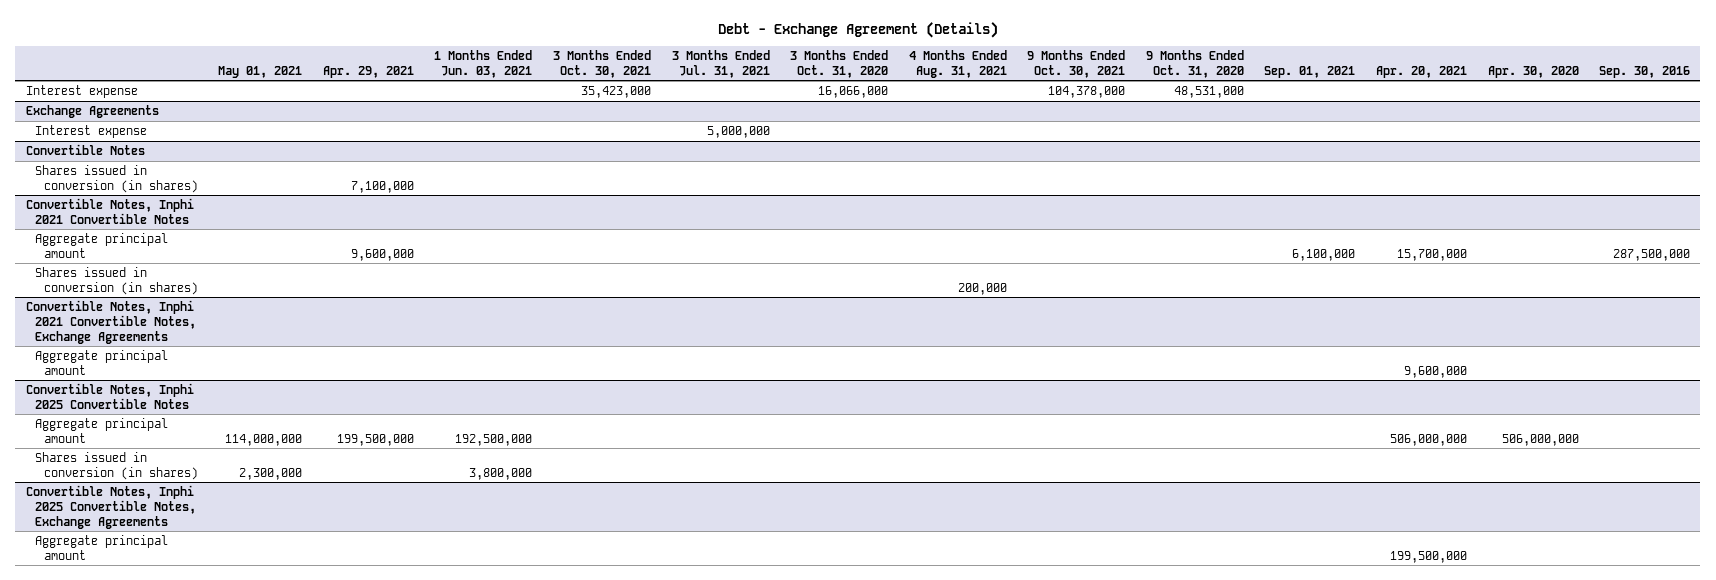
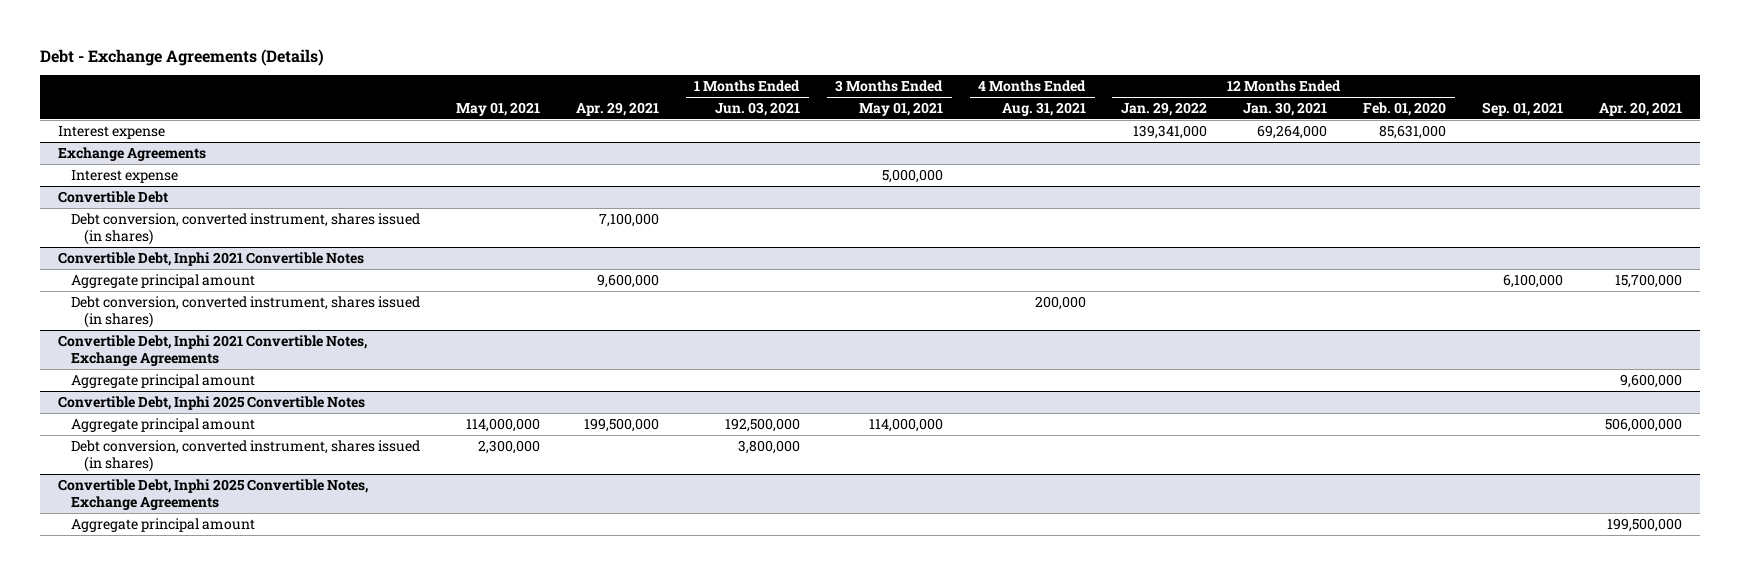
- Debt - Exchange Agreement (Details)
+ Debt - Exchange Agreements (Details)
- | May 01, 2021 | Apr. 29, 2021 | 1 Months Ended Jun. 03, 2021 | 3 Months Ended Oct. 30, 2021 | 3 Months Ended Jul. 31, 2021 | 3 Months Ended Oct. 31, 2020 | 4 Months Ended Aug. 31, 2021 | 9 Months Ended Oct. 30, 2021 | 9 Months Ended Oct. 31, 2020 | Sep. 01, 2021 | Apr. 20, 2021 | Apr. 30, 2020 | Sep. 30, 2016
+ | May 01, 2021 | Apr. 29, 2021 | 1 Months Ended Jun. 03, 2021 | 3 Months Ended May 01, 2021 | 4 Months Ended Aug. 31, 2021 | 12 Months Ended Jan. 29, 2022 | 12 Months Ended Jan. 30, 2021 | 12 Months Ended Feb. 01, 2020 | Sep. 01, 2021 | Apr. 20, 2021
- Convertible Notes
- Shares issued in conversion (in shares) | | 7,100,000 | | | | | | | | | | |
- Convertible Notes, Inphi 2021 Convertible Notes
+ Convertible Debt
+ Debt conversion, converted instrument, shares issued (in shares) | | 7,100,000 | | | | | | | |
+ Convertible Debt, Inphi 2021 Convertible Notes
- Shares issued in conversion (in shares) | | | | | | | 200,000 | | | | | |
- Convertible Notes, Inphi 2021 Convertible Notes, Exchange Agreements
+ Debt conversion, converted instrument, shares issued (in shares) | | | | | 200,000 | | | | |
+ Convertible Debt, Inphi 2021 Convertible Notes, Exchange Agreements
- Convertible Notes, Inphi 2025 Convertible Notes
+ Convertible Debt, Inphi 2025 Convertible Notes
- Shares issued in conversion (in shares) | 2,300,000 | | 3,800,000 | | | | | | | | | |
- Convertible Notes, Inphi 2025 Convertible Notes, Exchange Agreements
+ Debt conversion, converted instrument, shares issued (in shares) | 2,300,000 | | 3,800,000 | | | | | | |
+ Convertible Debt, Inphi 2025 Convertible Notes, Exchange Agreements

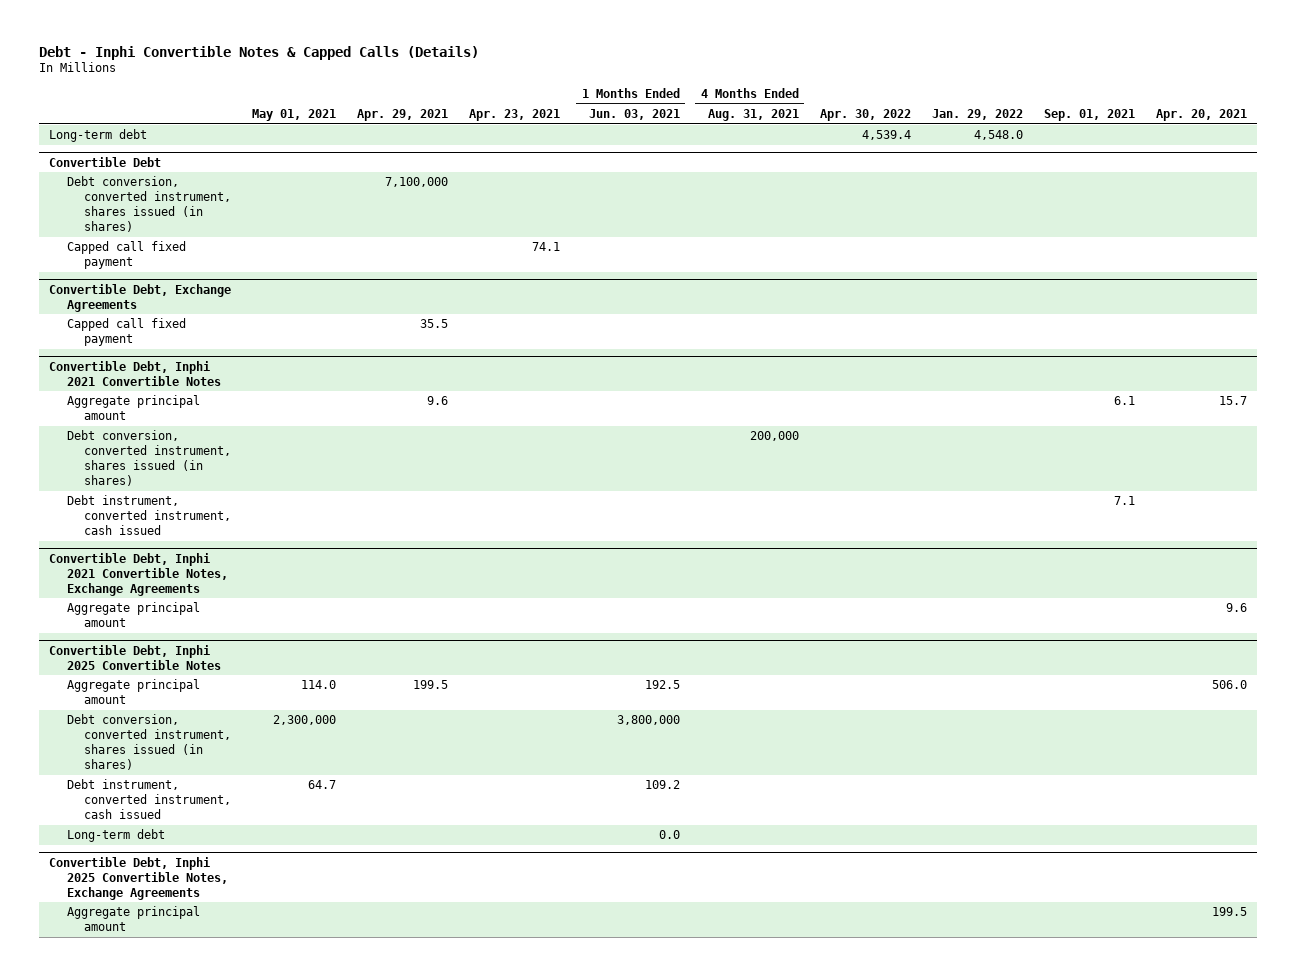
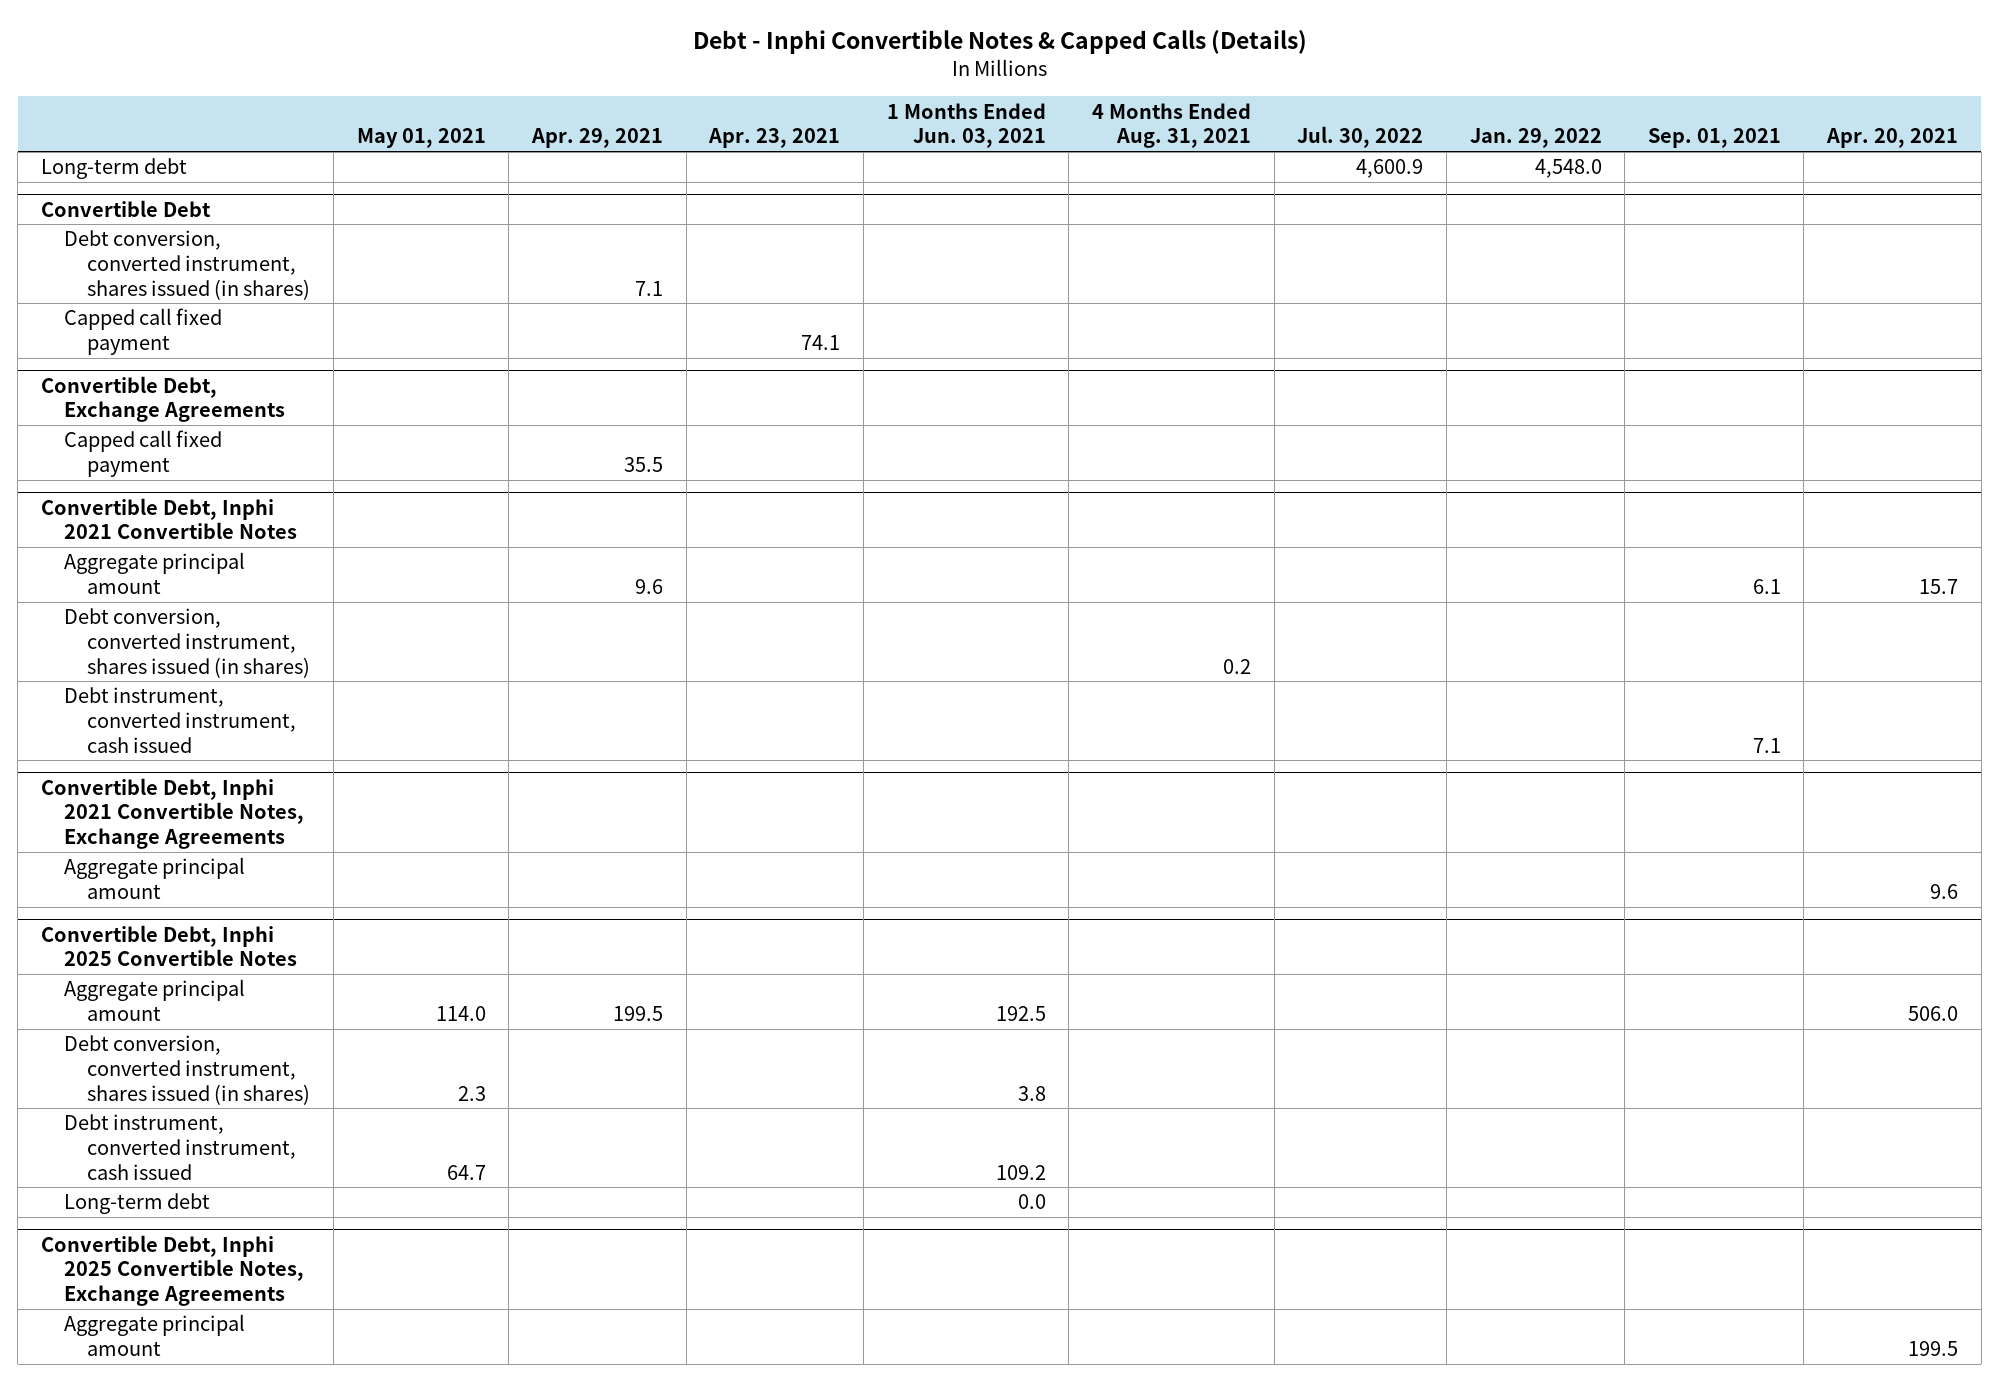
- | May 01, 2021 | Apr. 29, 2021 | Apr. 23, 2021 | 1 Months Ended Jun. 03, 2021 | 4 Months Ended Aug. 31, 2021 | Apr. 30, 2022 | Jan. 29, 2022 | Sep. 01, 2021 | Apr. 20, 2021
+ | May 01, 2021 | Apr. 29, 2021 | Apr. 23, 2021 | 1 Months Ended Jun. 03, 2021 | 4 Months Ended Aug. 31, 2021 | Jul. 30, 2022 | Jan. 29, 2022 | Sep. 01, 2021 | Apr. 20, 2021
@ Convertible Debt
- Debt conversion, converted instrument, shares issued (in shares) | | 7,100,000 | | | | | | |
+ Debt conversion, converted instrument, shares issued (in shares) | | 7.1 | | | | | | |
@ Convertible Debt, Inphi 2021 Convertible Notes
- Debt conversion, converted instrument, shares issued (in shares) | | | | | 200,000 | | | |
+ Debt conversion, converted instrument, shares issued (in shares) | | | | | 0.2 | | | |
@ Convertible Debt, Inphi 2025 Convertible Notes
- Debt conversion, converted instrument, shares issued (in shares) | 2,300,000 | | | 3,800,000 | | | | |
+ Debt conversion, converted instrument, shares issued (in shares) | 2.3 | | | 3.8 | | | | |

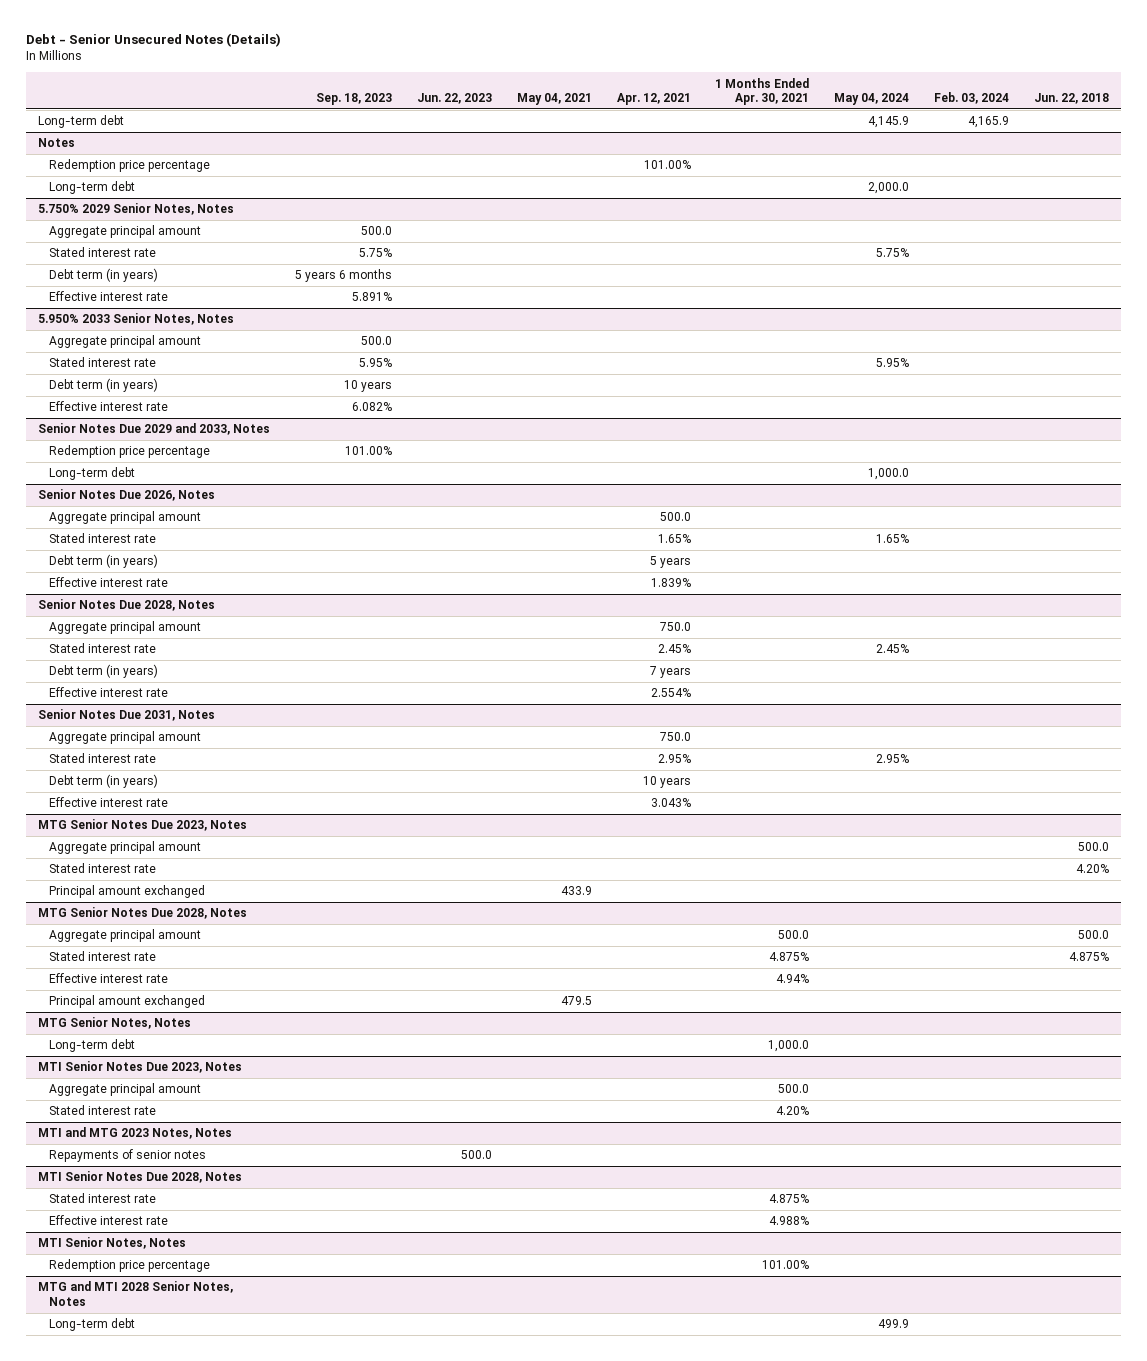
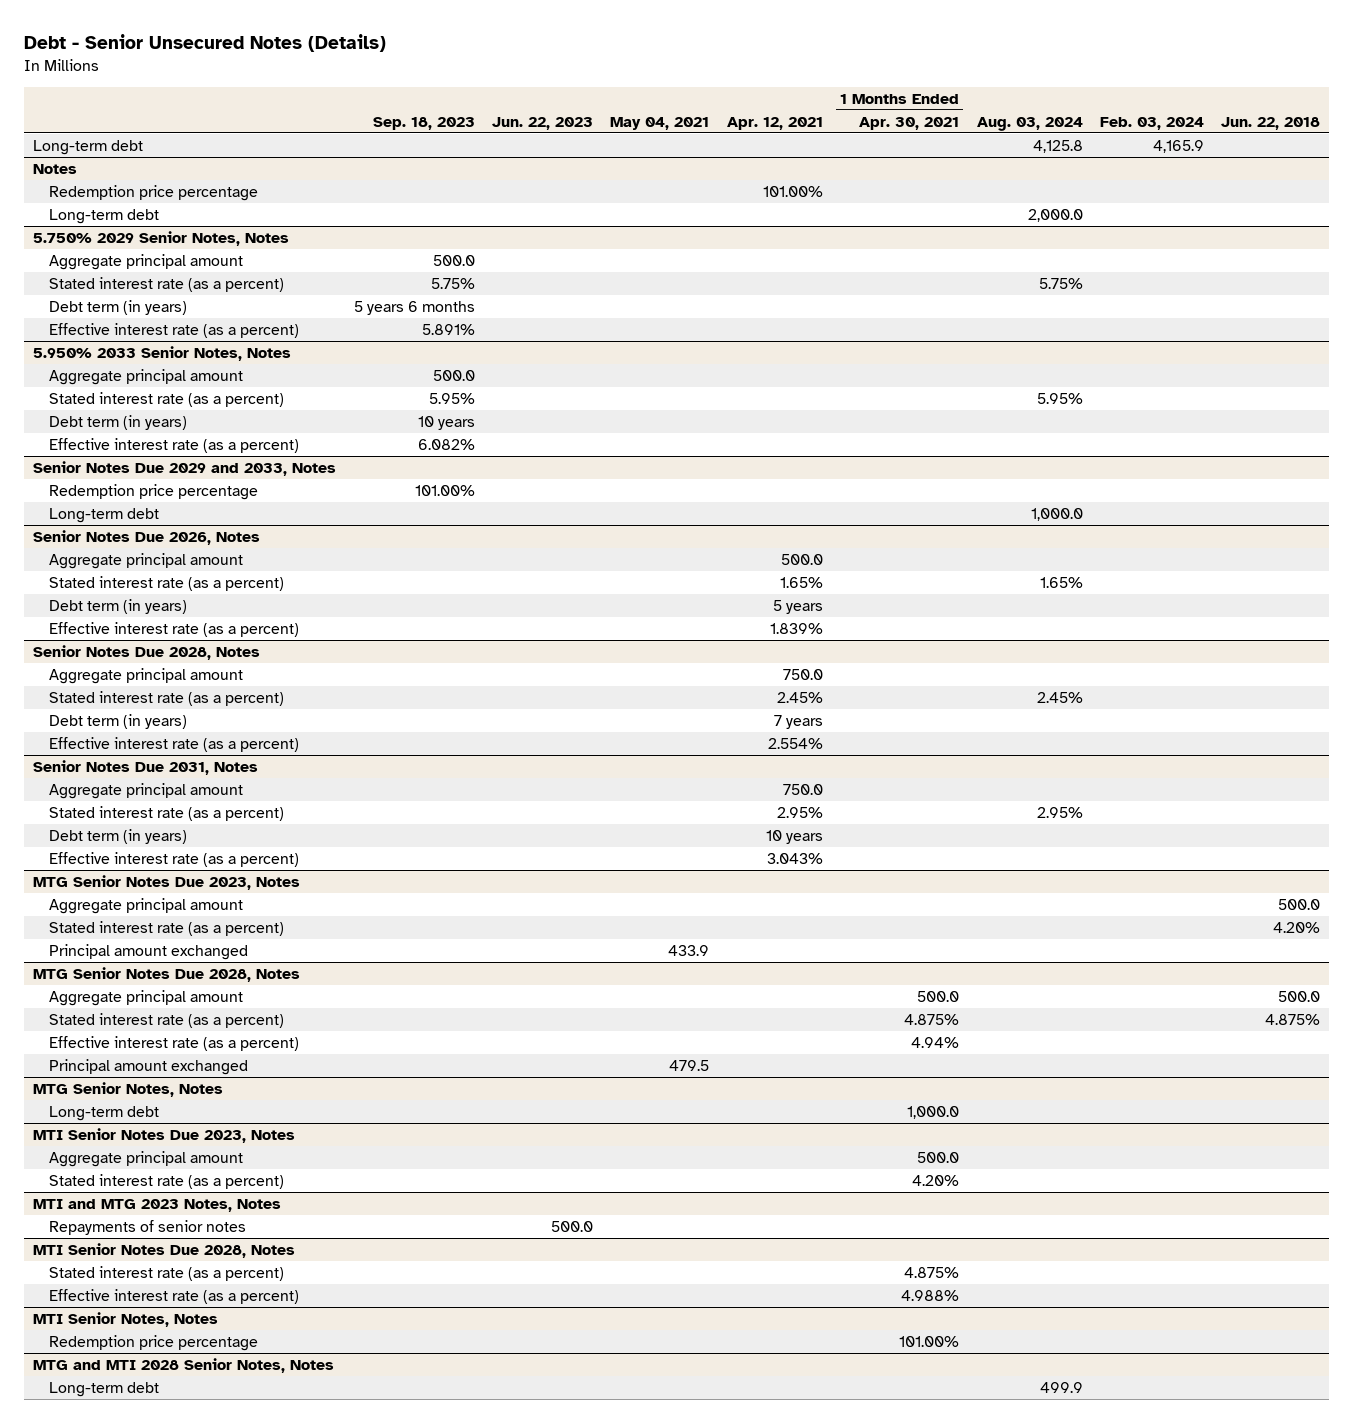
- | Sep. 18, 2023 | Jun. 22, 2023 | May 04, 2021 | Apr. 12, 2021 | 1 Months Ended Apr. 30, 2021 | May 04, 2024 | Feb. 03, 2024 | Jun. 22, 2018
+ | Sep. 18, 2023 | Jun. 22, 2023 | May 04, 2021 | Apr. 12, 2021 | 1 Months Ended Apr. 30, 2021 | Aug. 03, 2024 | Feb. 03, 2024 | Jun. 22, 2018
@ 5.750% 2029 Senior Notes, Notes
- Stated interest rate | 5.75% | | | | | 5.75% | |
+ Stated interest rate (as a percent) | 5.75% | | | | | 5.75% | |
- Effective interest rate | 5.891% | | | | | | |
+ Effective interest rate (as a percent) | 5.891% | | | | | | |
@ 5.950% 2033 Senior Notes, Notes
- Stated interest rate | 5.95% | | | | | 5.95% | |
+ Stated interest rate (as a percent) | 5.95% | | | | | 5.95% | |
- Effective interest rate | 6.082% | | | | | | |
+ Effective interest rate (as a percent) | 6.082% | | | | | | |
@ Senior Notes Due 2026, Notes
- Stated interest rate | | | | 1.65% | | 1.65% | |
+ Stated interest rate (as a percent) | | | | 1.65% | | 1.65% | |
- Effective interest rate | | | | 1.839% | | | |
+ Effective interest rate (as a percent) | | | | 1.839% | | | |
@ Senior Notes Due 2028, Notes
- Stated interest rate | | | | 2.45% | | 2.45% | |
+ Stated interest rate (as a percent) | | | | 2.45% | | 2.45% | |
- Effective interest rate | | | | 2.554% | | | |
+ Effective interest rate (as a percent) | | | | 2.554% | | | |
@ Senior Notes Due 2031, Notes
- Stated interest rate | | | | 2.95% | | 2.95% | |
+ Stated interest rate (as a percent) | | | | 2.95% | | 2.95% | |
- Effective interest rate | | | | 3.043% | | | |
+ Effective interest rate (as a percent) | | | | 3.043% | | | |
@ MTG Senior Notes Due 2023, Notes
- Stated interest rate | | | | | | | | 4.20%
+ Stated interest rate (as a percent) | | | | | | | | 4.20%
@ MTG Senior Notes Due 2028, Notes
- Stated interest rate | | | | | 4.875% | | | 4.875%
- Effective interest rate | | | | | 4.94% | | |
+ Stated interest rate (as a percent) | | | | | 4.875% | | | 4.875%
+ Effective interest rate (as a percent) | | | | | 4.94% | | |
@ MTI Senior Notes Due 2023, Notes
- Stated interest rate | | | | | 4.20% | | |
+ Stated interest rate (as a percent) | | | | | 4.20% | | |
@ MTI Senior Notes Due 2028, Notes
- Stated interest rate | | | | | 4.875% | | |
- Effective interest rate | | | | | 4.988% | | |
+ Stated interest rate (as a percent) | | | | | 4.875% | | |
+ Effective interest rate (as a percent) | | | | | 4.988% | | |

